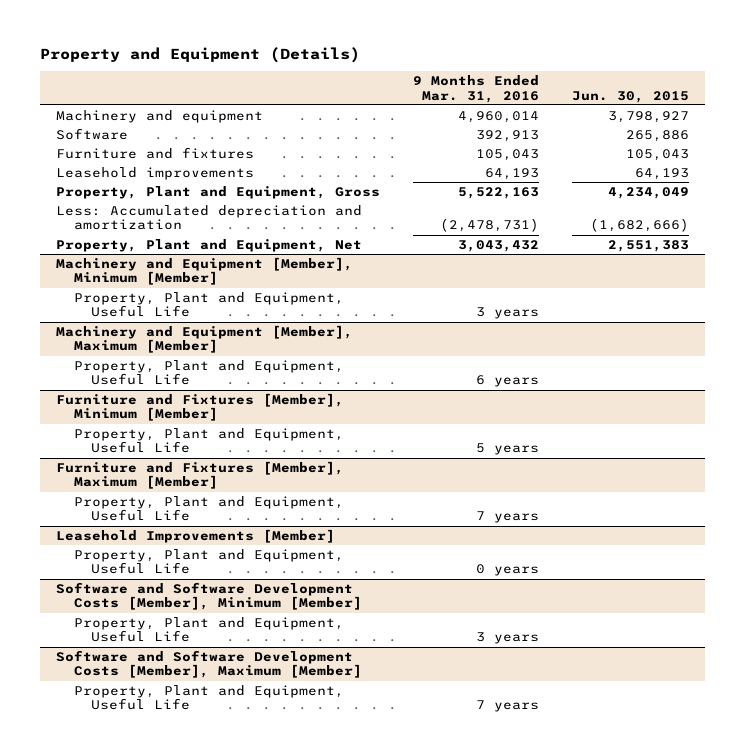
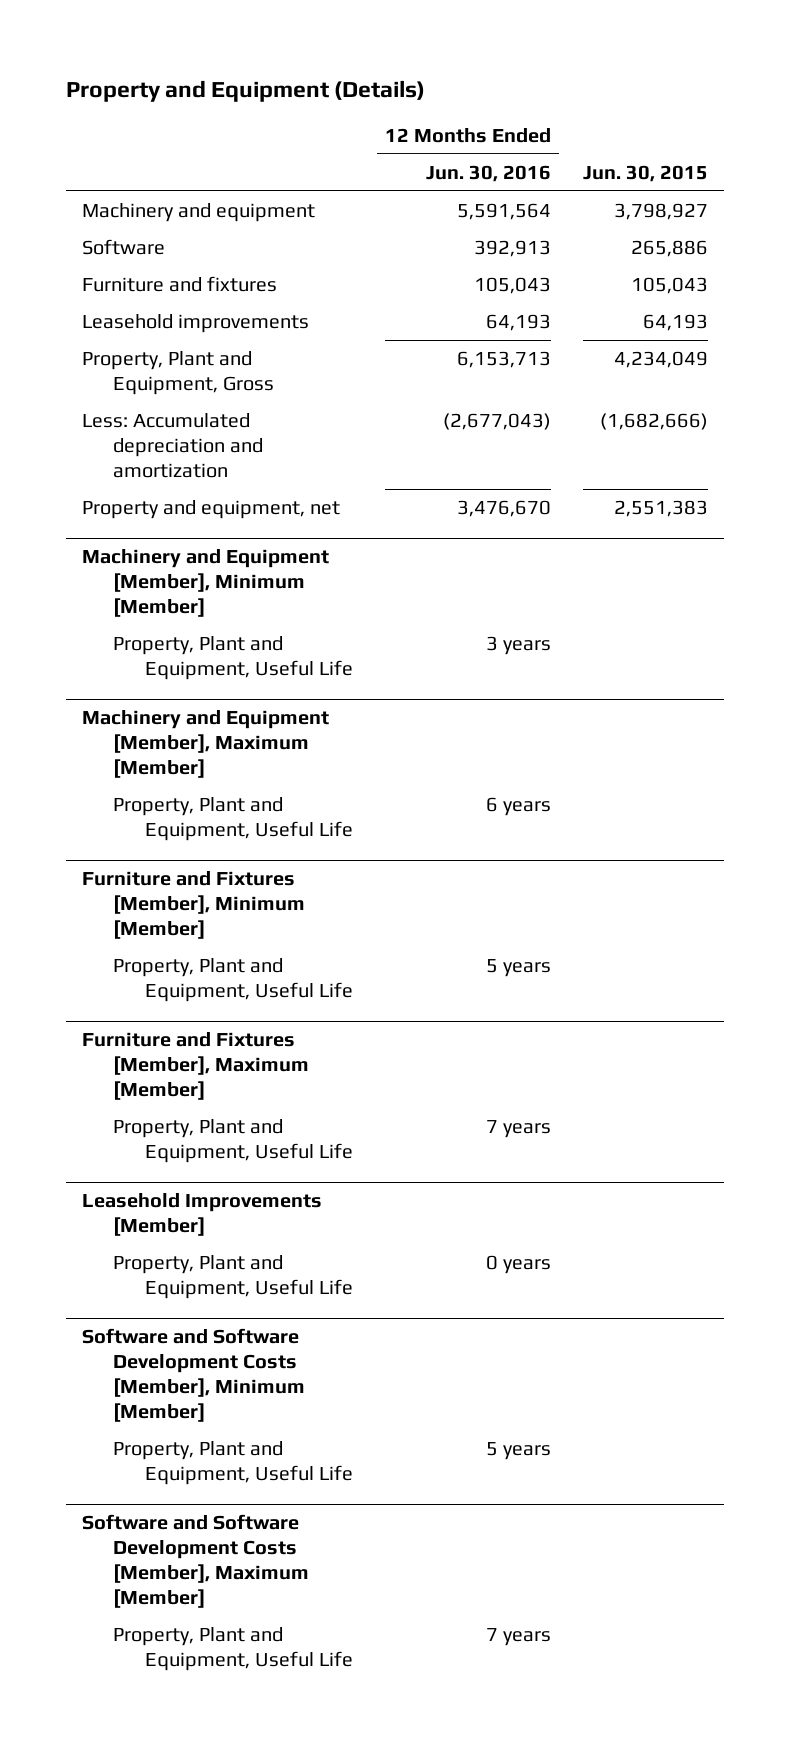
- | 9 Months Ended Mar. 31, 2016 | Jun. 30, 2015
+ | 12 Months Ended Jun. 30, 2016 | Jun. 30, 2015
- Property, Plant and Equipment, Net | 3,043,432 | 2,551,383
+ Property and equipment, net | 3,476,670 | 2,551,383

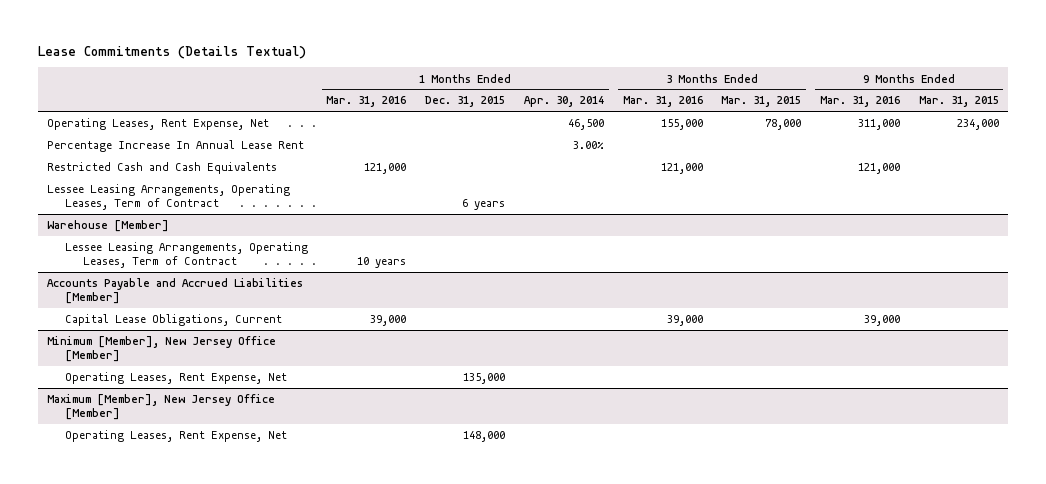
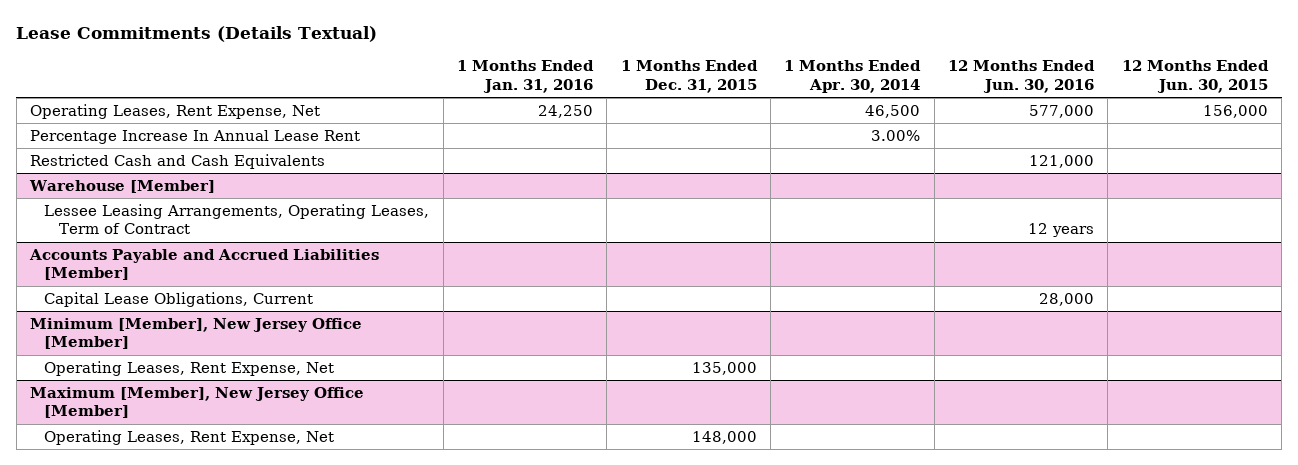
- | 1 Months Ended Mar. 31, 2016 | 1 Months Ended Dec. 31, 2015 | 1 Months Ended Apr. 30, 2014 | 3 Months Ended Mar. 31, 2016 | 3 Months Ended Mar. 31, 2015 | 9 Months Ended Mar. 31, 2016 | 9 Months Ended Mar. 31, 2015
+ | 1 Months Ended Jan. 31, 2016 | 1 Months Ended Dec. 31, 2015 | 1 Months Ended Apr. 30, 2014 | 12 Months Ended Jun. 30, 2016 | 12 Months Ended Jun. 30, 2015
- Lessee Leasing Arrangements, Operating Leases, Term of Contract | | 6 years | | | | |

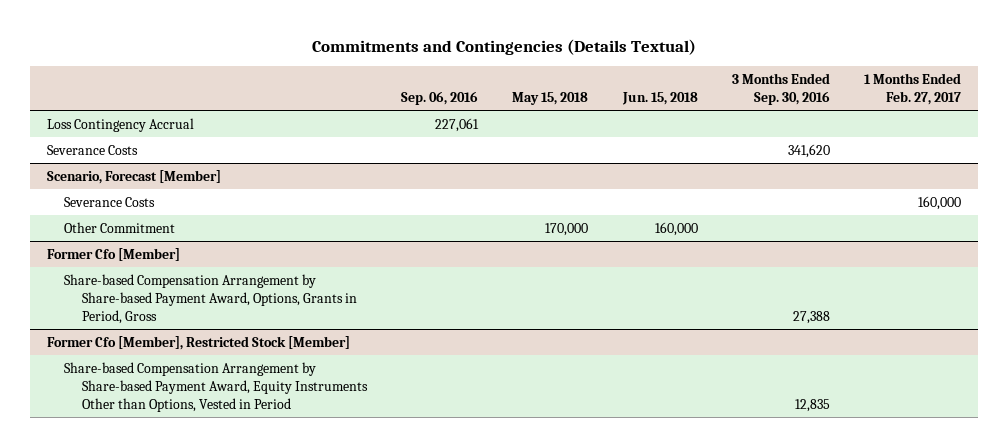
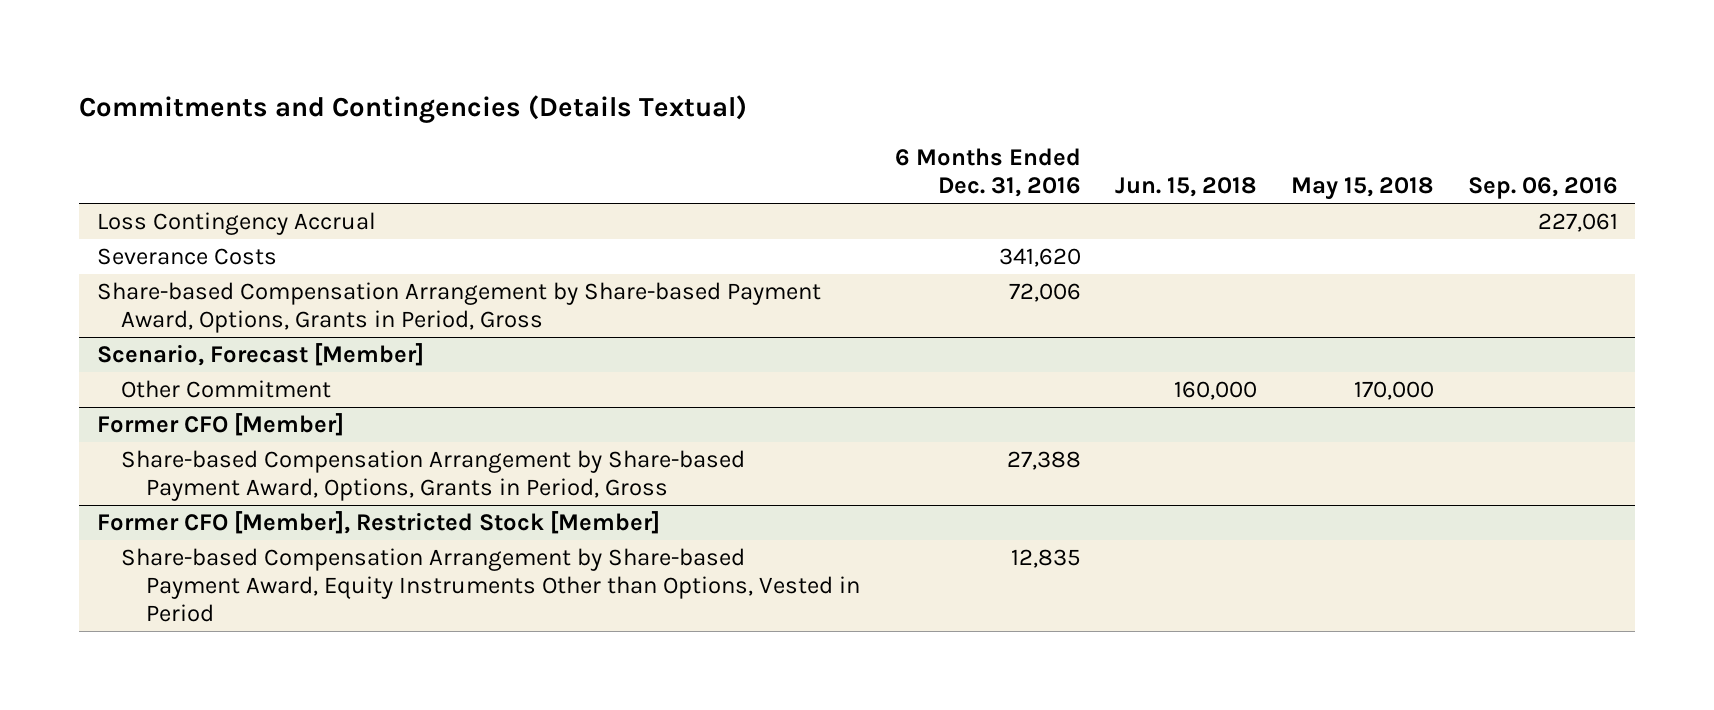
- | Sep. 06, 2016 | May 15, 2018 | Jun. 15, 2018 | 3 Months Ended Sep. 30, 2016 | 1 Months Ended Feb. 27, 2017
+ | 6 Months Ended Dec. 31, 2016 | Jun. 15, 2018 | May 15, 2018 | Sep. 06, 2016
+ Share-based Compensation Arrangement by Share-based Payment Award, Options, Grants in Period, Gross | 72,006 | | |
@ Scenario, Forecast [Member]
- Severance Costs | | | | | 160,000
- Former Cfo [Member]
+ Former CFO [Member]
- Former Cfo [Member], Restricted Stock [Member]
+ Former CFO [Member], Restricted Stock [Member]

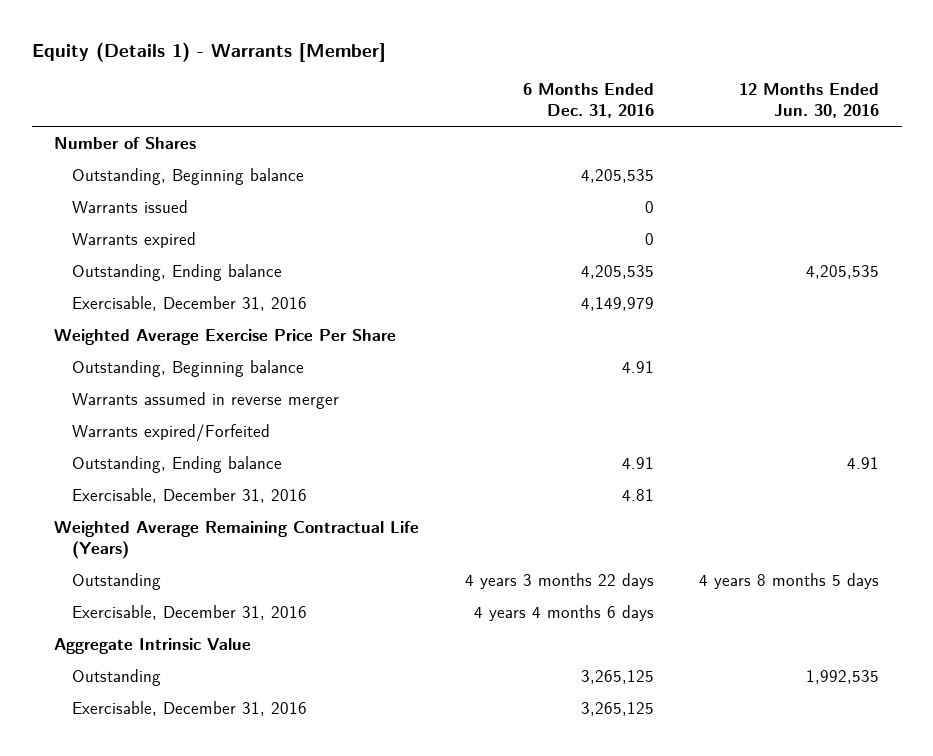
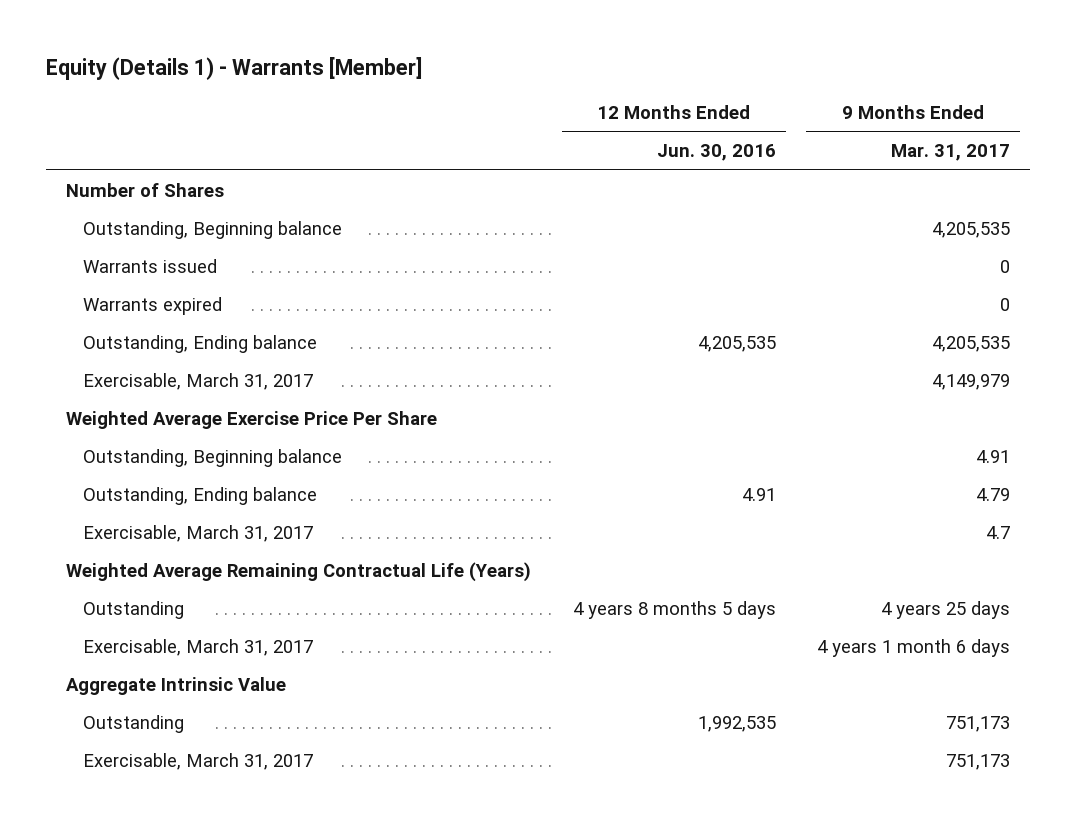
- | 6 Months Ended Dec. 31, 2016 | 12 Months Ended Jun. 30, 2016
+ | 12 Months Ended Jun. 30, 2016 | 9 Months Ended Mar. 31, 2017
- Exercisable, December 31, 2016 | 4,149,979 |
+ Exercisable, March 31, 2017 | | 4,149,979
- Warrants assumed in reverse merger
- Warrants expired/Forfeited
- Exercisable, December 31, 2016 | 4.81 |
+ Exercisable, March 31, 2017 | | 4.7
- Exercisable, December 31, 2016 | 4 years 4 months 6 days |
+ Exercisable, March 31, 2017 | | 4 years 1 month 6 days
- Exercisable, December 31, 2016 | 3,265,125 |
+ Exercisable, March 31, 2017 | | 751,173

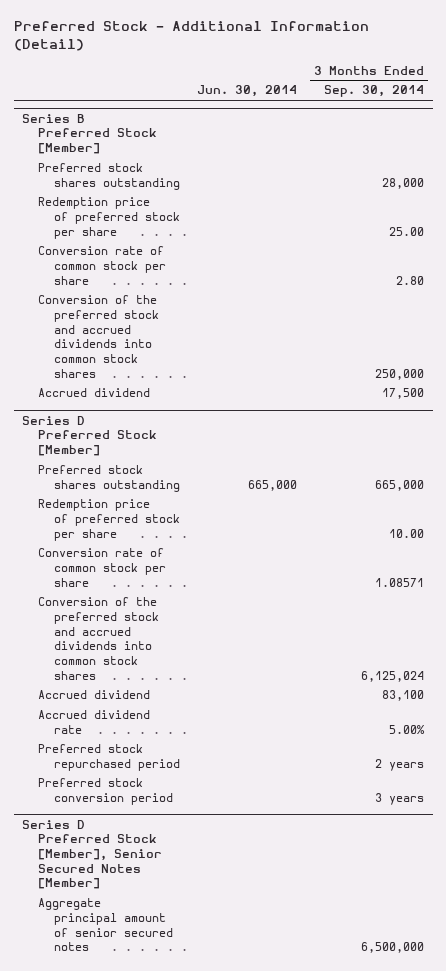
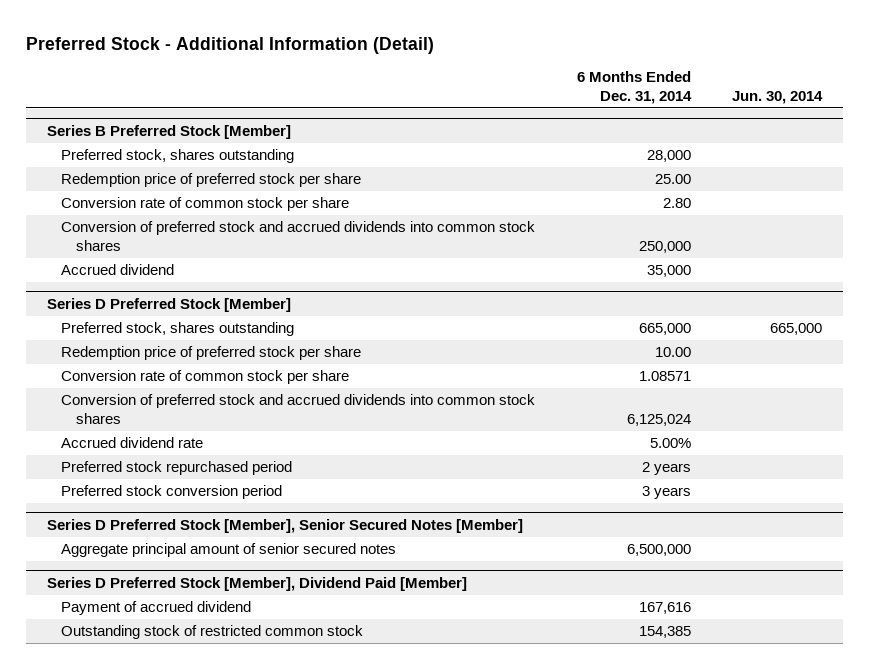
- | Jun. 30, 2014 | 3 Months Ended Sep. 30, 2014
+ | 6 Months Ended Dec. 31, 2014 | Jun. 30, 2014
@ Series B Preferred Stock [Member]
- Preferred stock shares outstanding | | 28,000
+ Preferred stock, shares outstanding | 28,000 |
- Conversion of the preferred stock and accrued dividends into common stock shares | | 250,000
+ Conversion of preferred stock and accrued dividends into common stock shares | 250,000 |
@ Series D Preferred Stock [Member]
- Preferred stock shares outstanding | 665,000 | 665,000
+ Preferred stock, shares outstanding | 665,000 | 665,000
- Conversion of the preferred stock and accrued dividends into common stock shares | | 6,125,024
- Accrued dividend | | 83,100
+ Conversion of preferred stock and accrued dividends into common stock shares | 6,125,024 |
+ Series D Preferred Stock [Member], Dividend Paid [Member]
+ Payment of accrued dividend | 167,616 |
+ Outstanding stock of restricted common stock | 154,385 |

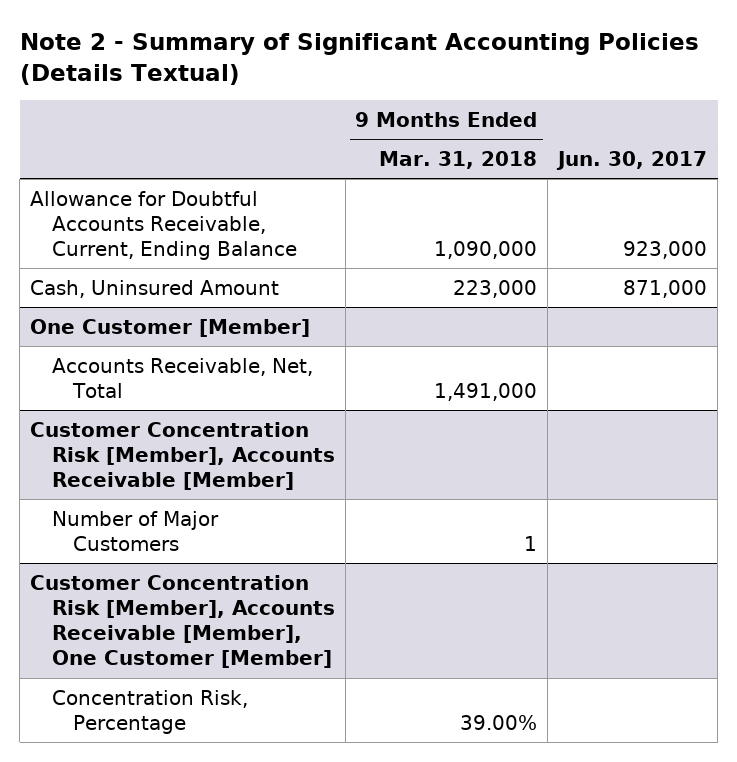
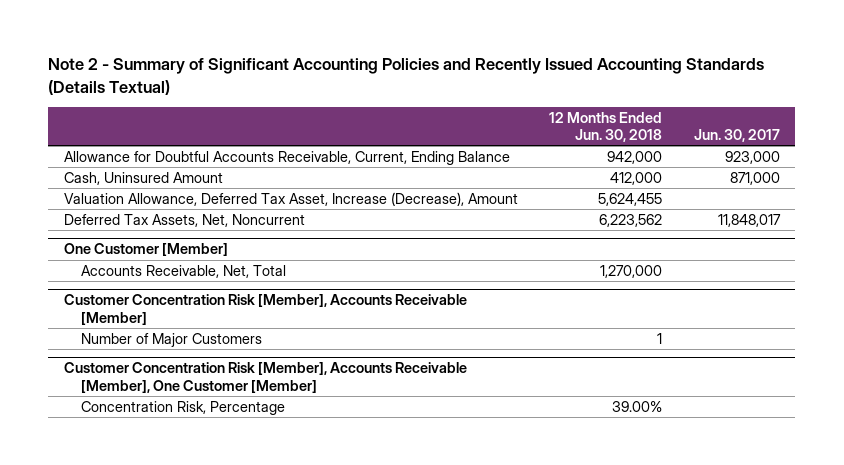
- Note 2 - Summary of Significant Accounting Policies (Details Textual)
+ Note 2 - Summary of Significant Accounting Policies and Recently Issued Accounting Standards (Details Textual)
- | 9 Months Ended Mar. 31, 2018 | Jun. 30, 2017
+ | 12 Months Ended Jun. 30, 2018 | Jun. 30, 2017
+ Valuation Allowance, Deferred Tax Asset, Increase (Decrease), Amount | 5,624,455 |
+ Deferred Tax Assets, Net, Noncurrent | 6,223,562 | 11,848,017

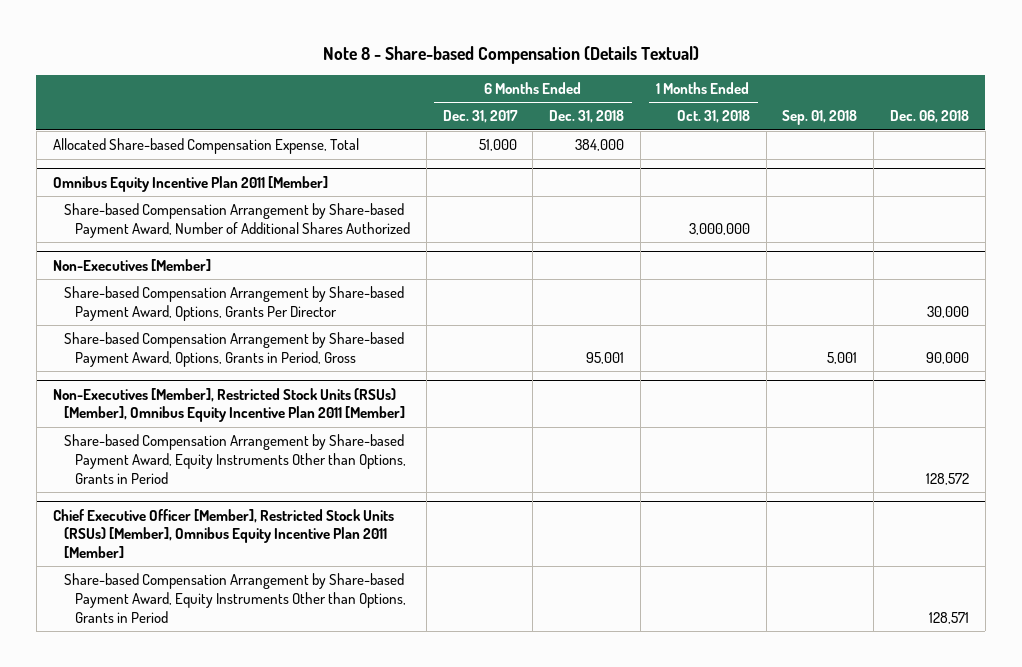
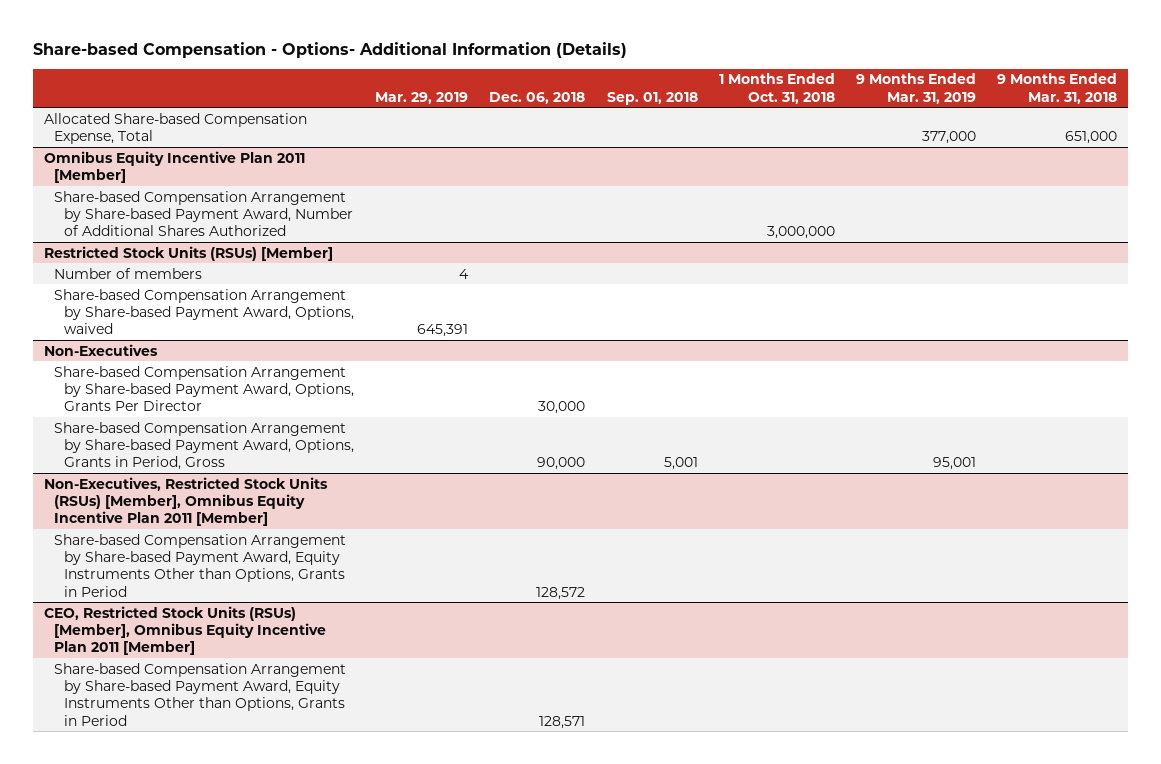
- Note 8 - Share-based Compensation (Details Textual)
+ Share-based Compensation - Options- Additional Information (Details)
- | 6 Months Ended Dec. 31, 2017 | 6 Months Ended Dec. 31, 2018 | 1 Months Ended Oct. 31, 2018 | Sep. 01, 2018 | Dec. 06, 2018
+ | Mar. 29, 2019 | Dec. 06, 2018 | Sep. 01, 2018 | 1 Months Ended Oct. 31, 2018 | 9 Months Ended Mar. 31, 2019 | 9 Months Ended Mar. 31, 2018
- Non-Executives [Member]
+ Restricted Stock Units (RSUs) [Member]
+ Number of members | 4 | | | | |
+ Share-based Compensation Arrangement by Share-based Payment Award, Options, waived | 645,391 | | | | |
+ Non-Executives
- Non-Executives [Member], Restricted Stock Units (RSUs) [Member], Omnibus Equity Incentive Plan 2011 [Member]
+ Non-Executives, Restricted Stock Units (RSUs) [Member], Omnibus Equity Incentive Plan 2011 [Member]
- Chief Executive Officer [Member], Restricted Stock Units (RSUs) [Member], Omnibus Equity Incentive Plan 2011 [Member]
+ CEO, Restricted Stock Units (RSUs) [Member], Omnibus Equity Incentive Plan 2011 [Member]

